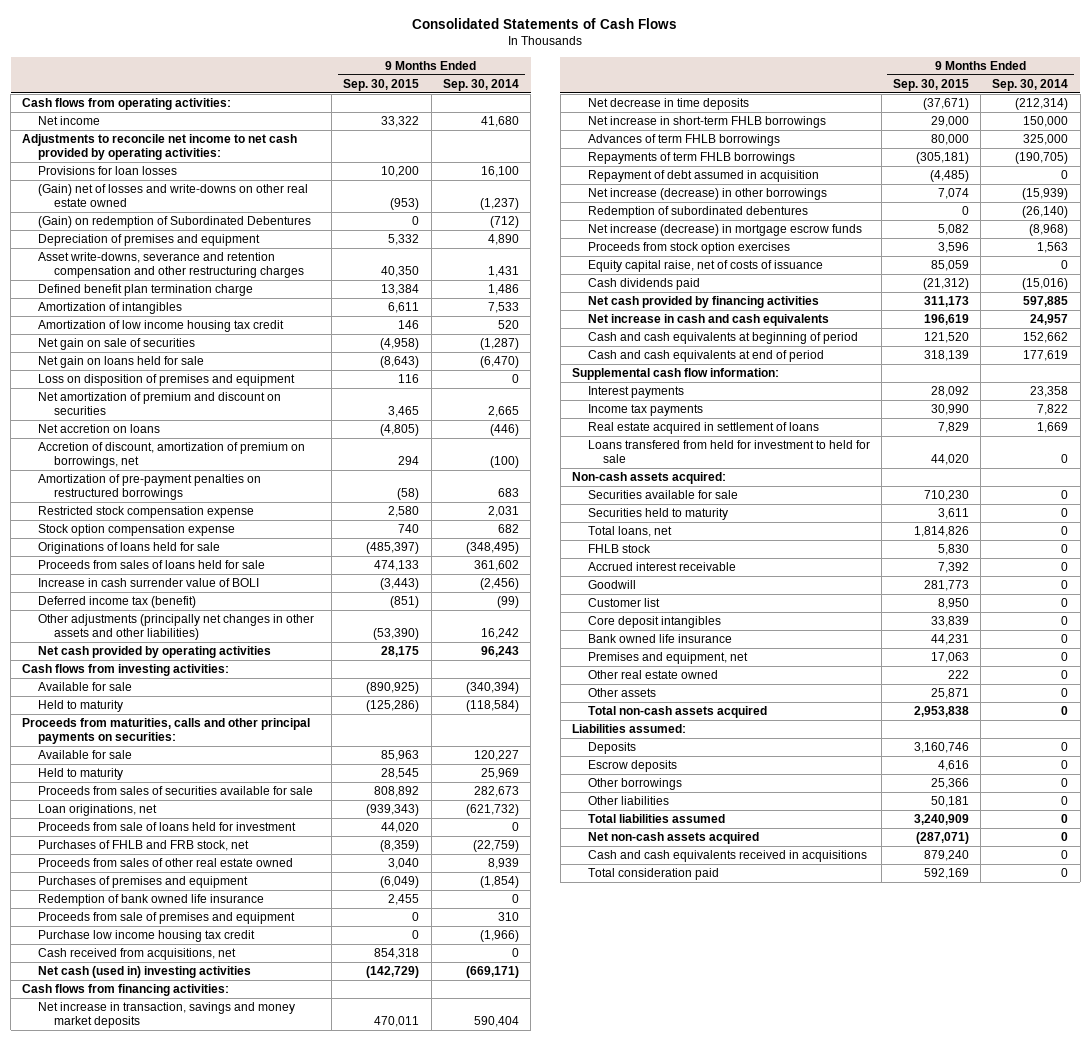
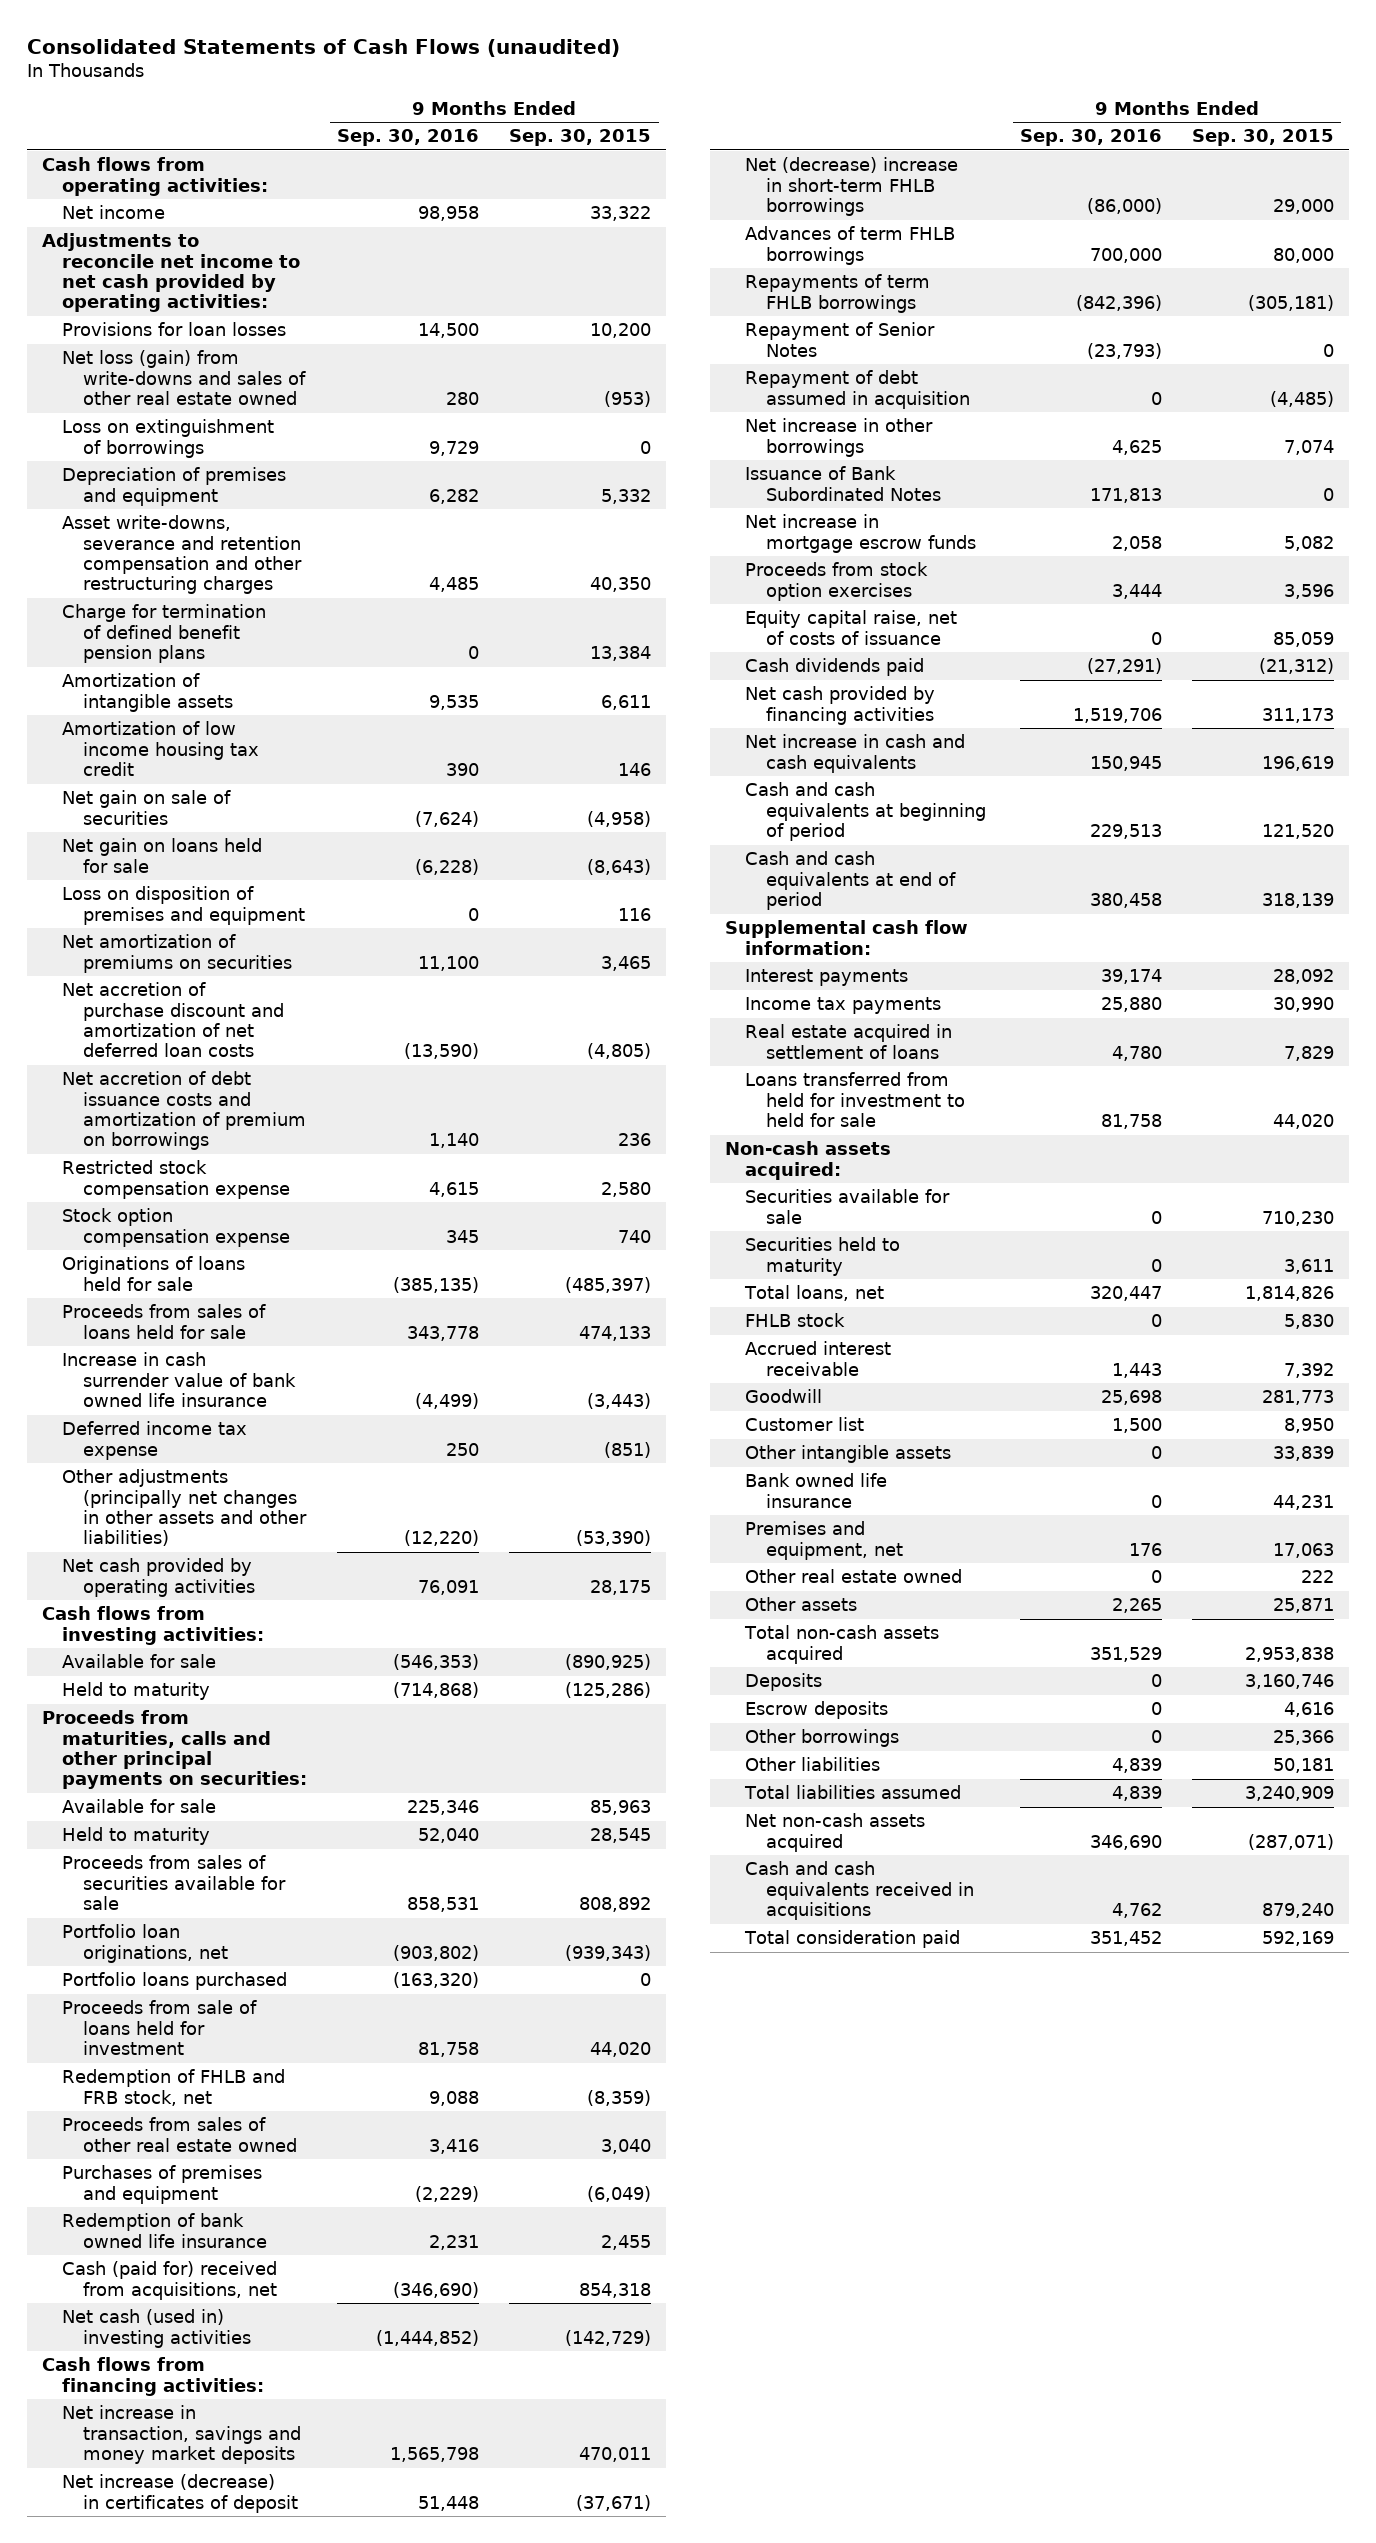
- Consolidated Statements of Cash Flows
+ Consolidated Statements of Cash Flows (unaudited)
- | 9 Months Ended Sep. 30, 2015 | 9 Months Ended Sep. 30, 2014
+ | 9 Months Ended Sep. 30, 2016 | 9 Months Ended Sep. 30, 2015
- (Gain) net of losses and write-downs on other real estate owned | (953) | (1,237)
- (Gain) on redemption of Subordinated Debentures | 0 | (712)
+ Net loss (gain) from write-downs and sales of other real estate owned | 280 | (953)
+ Loss on extinguishment of borrowings | 9,729 | 0
- Defined benefit plan termination charge | 13,384 | 1,486
- Amortization of intangibles | 6,611 | 7,533
+ Charge for termination of defined benefit pension plans | 0 | 13,384
+ Amortization of intangible assets | 9,535 | 6,611
- Net amortization of premium and discount on securities | 3,465 | 2,665
- Net accretion on loans | (4,805) | (446)
- Accretion of discount, amortization of premium on borrowings, net | 294 | (100)
- Amortization of pre-payment penalties on restructured borrowings | (58) | 683
+ Net amortization of premiums on securities | 11,100 | 3,465
+ Net accretion of purchase discount and amortization of net deferred loan costs | (13,590) | (4,805)
+ Net accretion of debt issuance costs and amortization of premium on borrowings | 1,140 | 236
- Increase in cash surrender value of BOLI | (3,443) | (2,456)
- Deferred income tax (benefit) | (851) | (99)
+ Increase in cash surrender value of bank owned life insurance | (4,499) | (3,443)
+ Deferred income tax expense | 250 | (851)
- Loan originations, net | (939,343) | (621,732)
+ Portfolio loan originations, net | (903,802) | (939,343)
+ Portfolio loans purchased | (163,320) | 0
- Purchases of FHLB and FRB stock, net | (8,359) | (22,759)
+ Redemption of FHLB and FRB stock, net | 9,088 | (8,359)
- Proceeds from sale of premises and equipment | 0 | 310
- Purchase low income housing tax credit | 0 | (1,966)
- Cash received from acquisitions, net | 854,318 | 0
+ Cash (paid for) received from acquisitions, net | (346,690) | 854,318
- Net decrease in time deposits | (37,671) | (212,314)
- Net increase in short-term FHLB borrowings | 29,000 | 150,000
+ Net increase (decrease) in certificates of deposit | 51,448 | (37,671)
+ Net (decrease) increase in short-term FHLB borrowings | (86,000) | 29,000
+ Repayment of Senior Notes | (23,793) | 0
- Net increase (decrease) in other borrowings | 7,074 | (15,939)
- Redemption of subordinated debentures | 0 | (26,140)
- Net increase (decrease) in mortgage escrow funds | 5,082 | (8,968)
+ Net increase in other borrowings | 4,625 | 7,074
+ Issuance of Bank Subordinated Notes | 171,813 | 0
+ Net increase in mortgage escrow funds | 2,058 | 5,082
- Loans transfered from held for investment to held for sale | 44,020 | 0
+ Loans transferred from held for investment to held for sale | 81,758 | 44,020
- Core deposit intangibles | 33,839 | 0
+ Other intangible assets | 0 | 33,839
- Liabilities assumed:

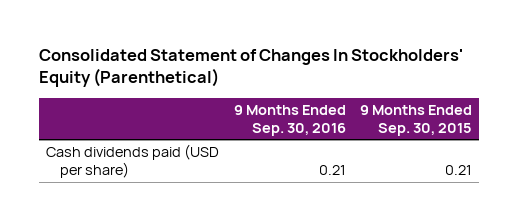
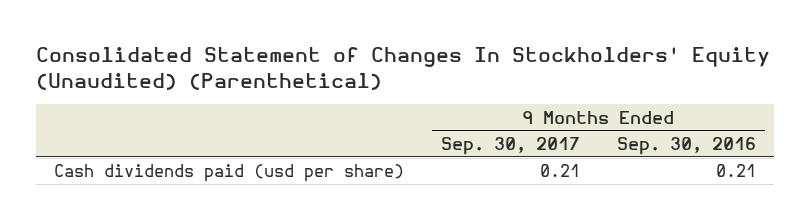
- Consolidated Statement of Changes In Stockholders' Equity (Parenthetical)
+ Consolidated Statement of Changes In Stockholders' Equity (Unaudited) (Parenthetical)
- | 9 Months Ended Sep. 30, 2016 | 9 Months Ended Sep. 30, 2015
+ | 9 Months Ended Sep. 30, 2017 | 9 Months Ended Sep. 30, 2016
- Cash dividends paid (USD per share) | 0.21 | 0.21
+ Cash dividends paid (usd per share) | 0.21 | 0.21

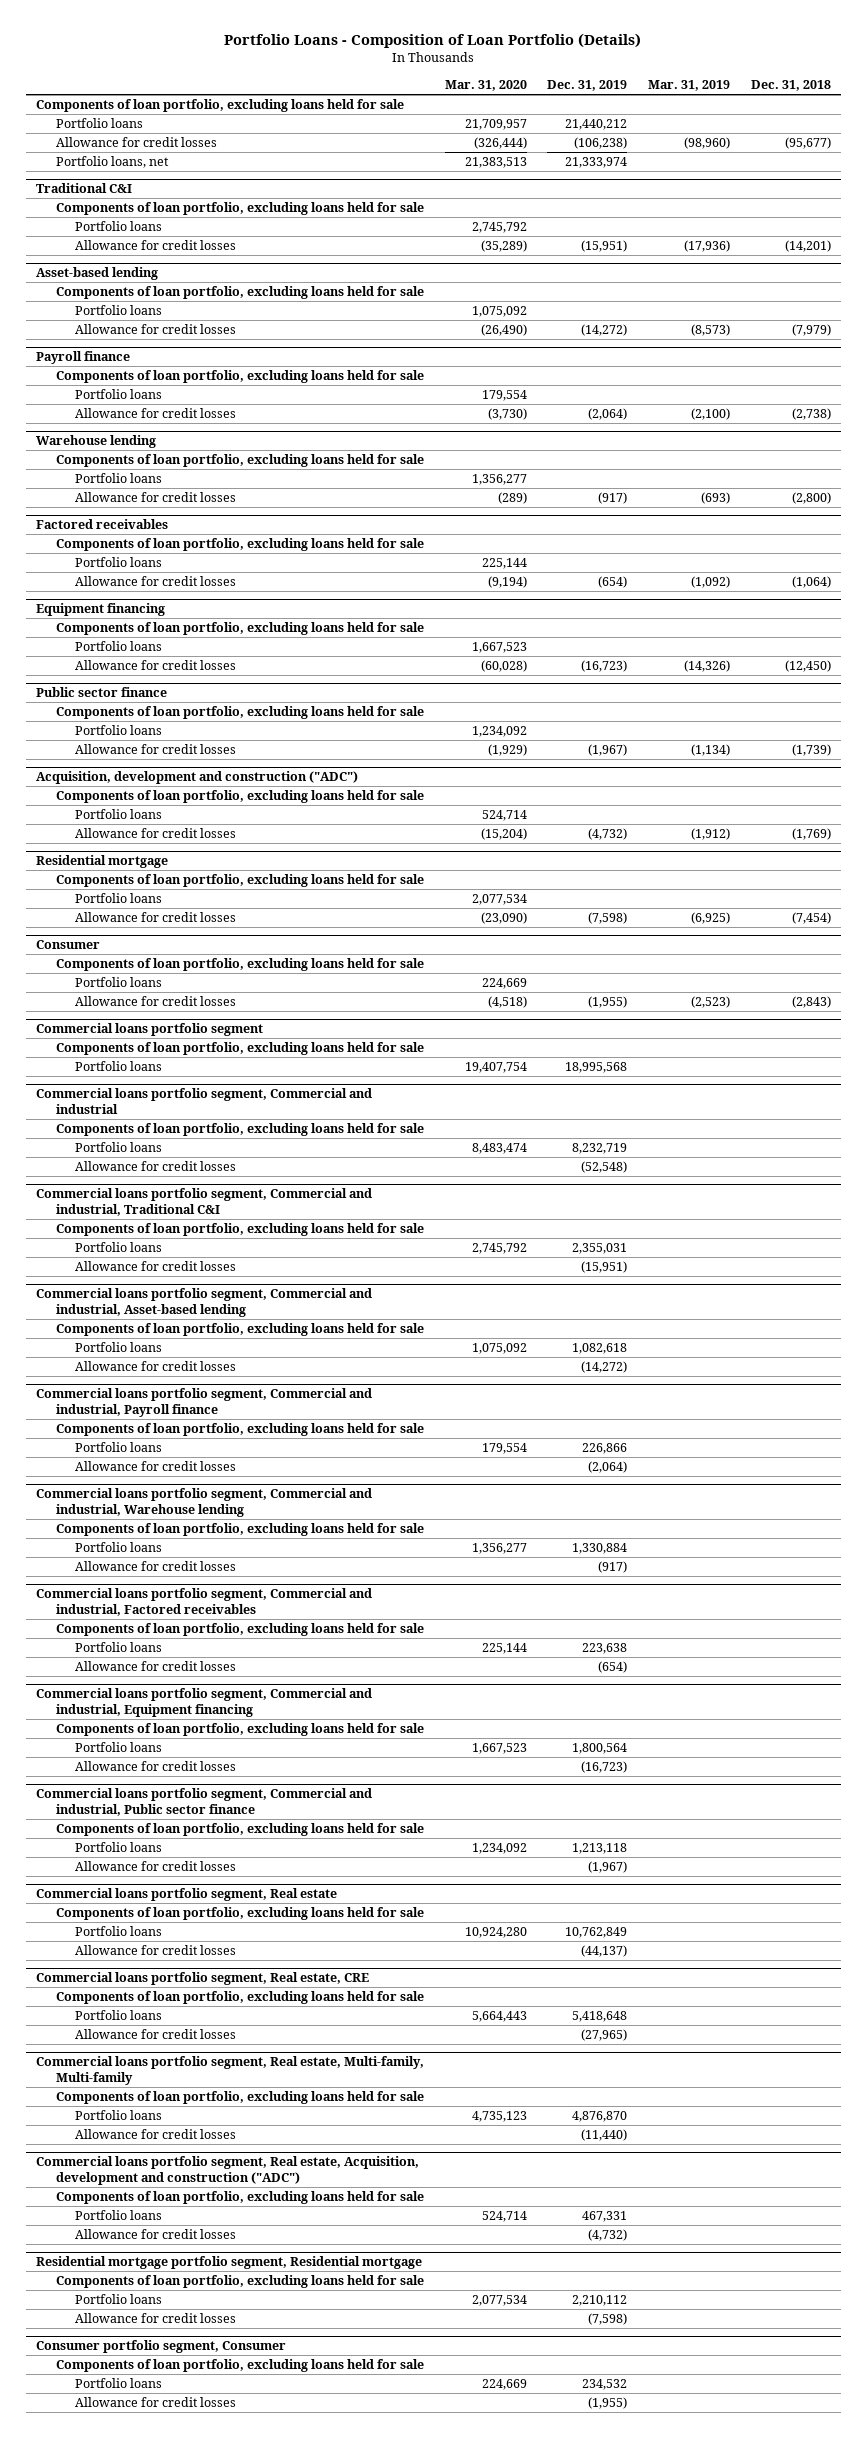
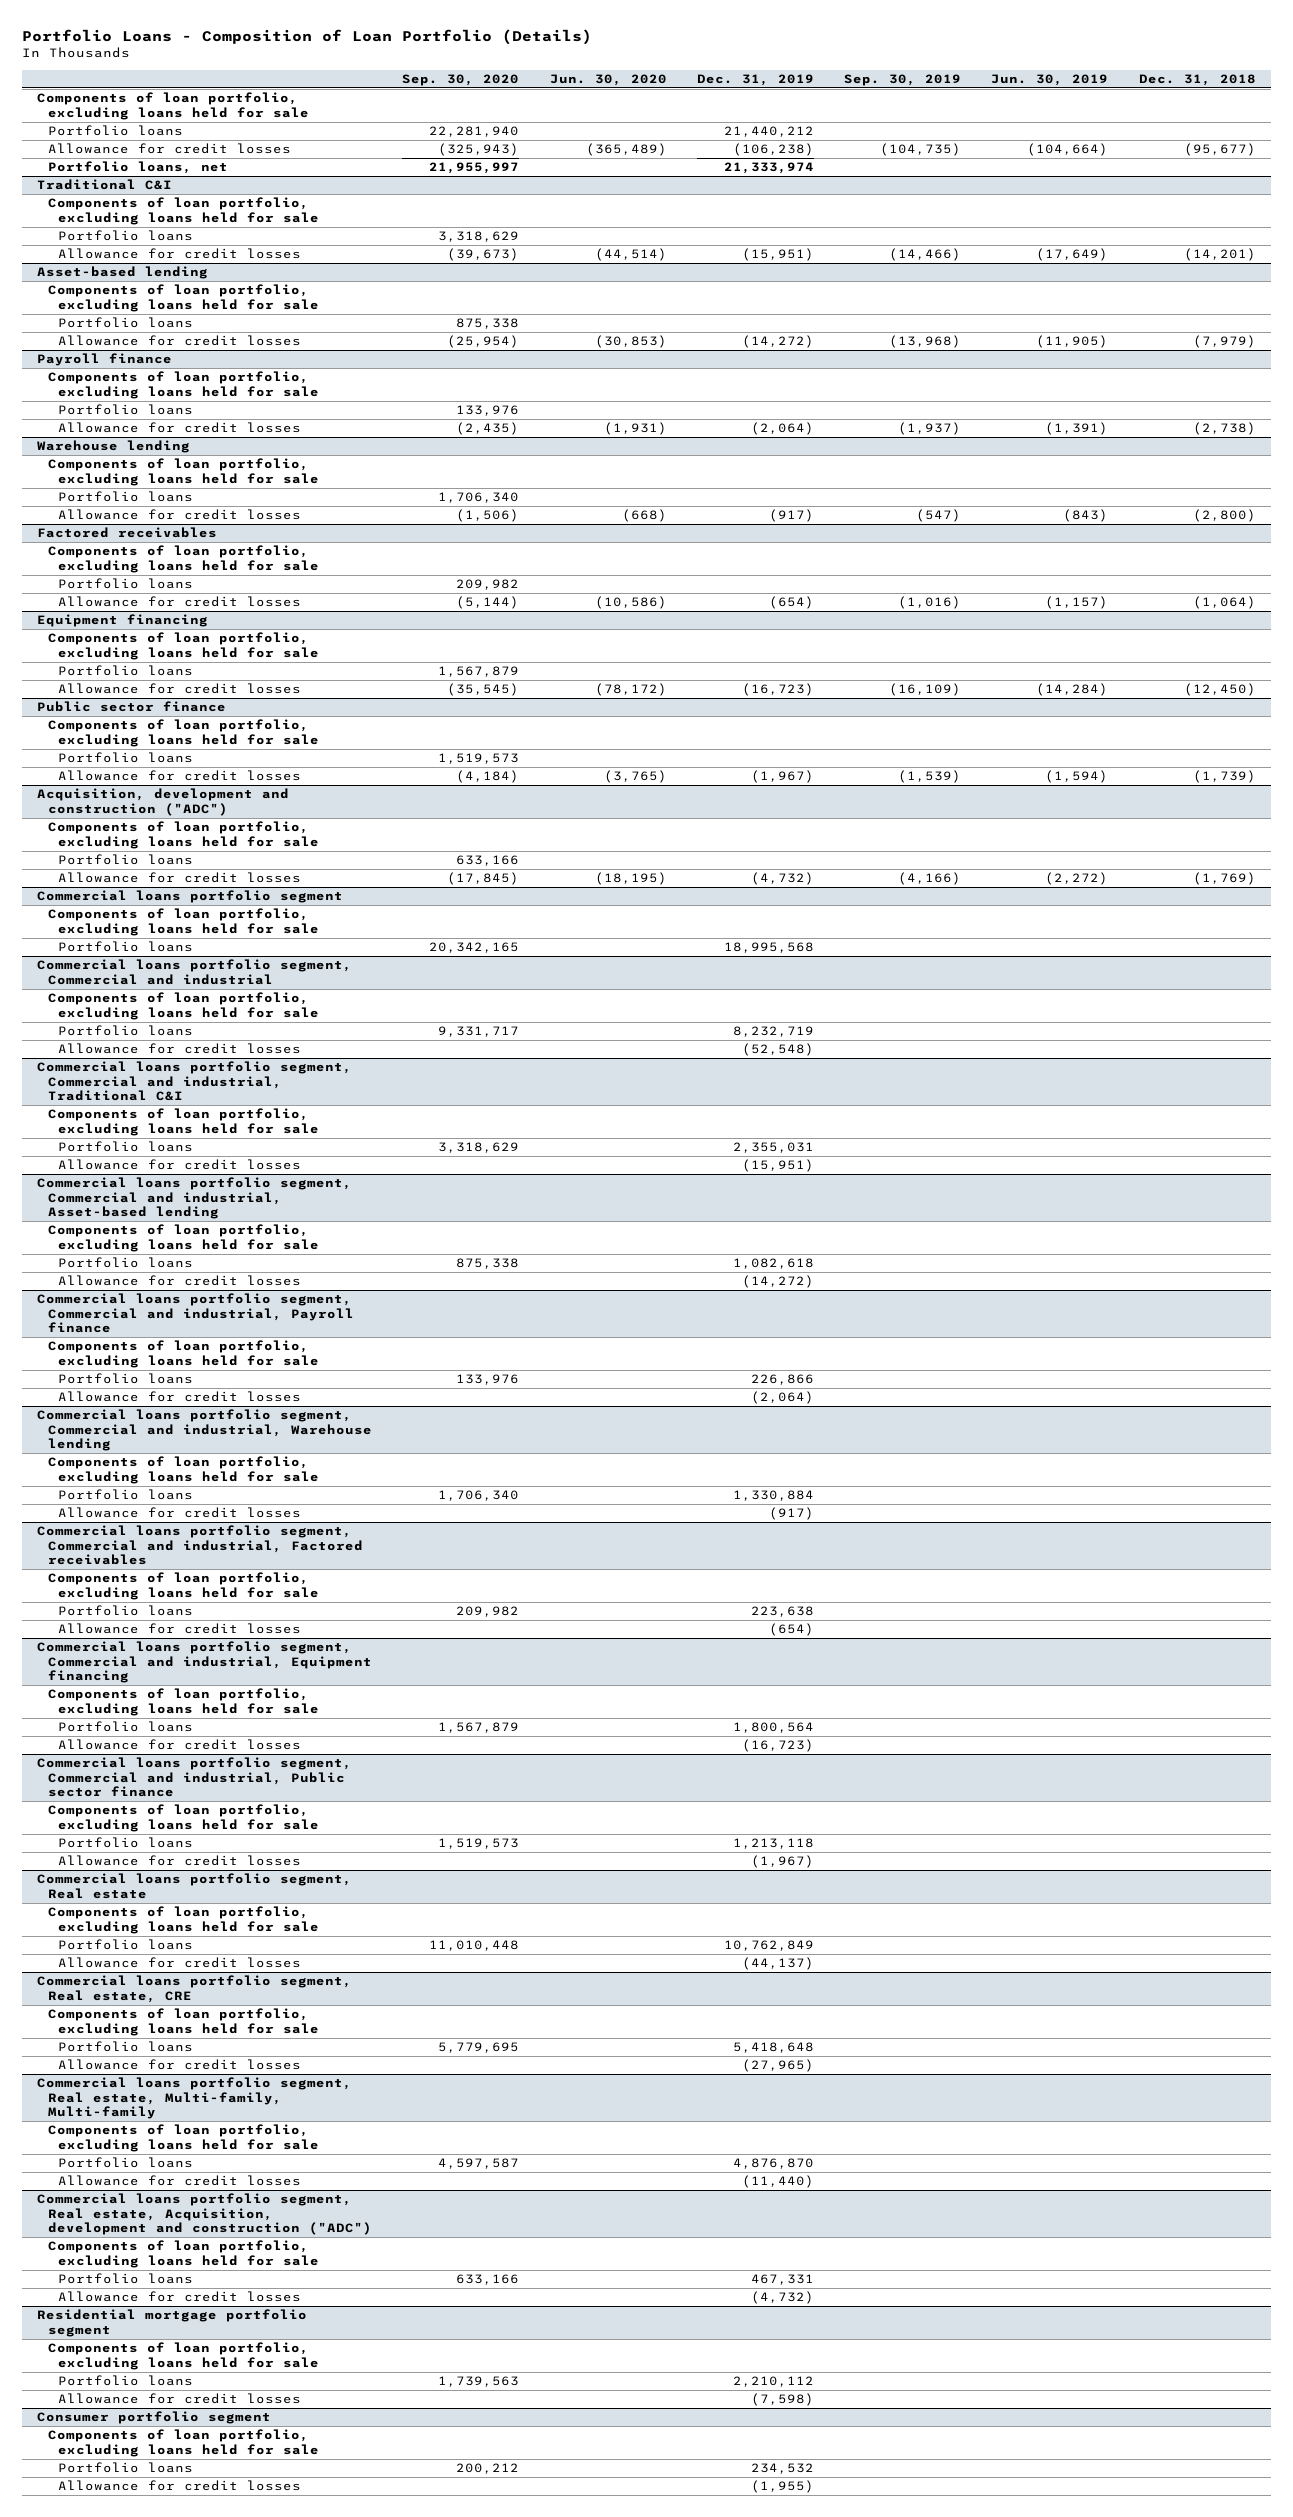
- | Mar. 31, 2020 | Dec. 31, 2019 | Mar. 31, 2019 | Dec. 31, 2018
+ | Sep. 30, 2020 | Jun. 30, 2020 | Dec. 31, 2019 | Sep. 30, 2019 | Jun. 30, 2019 | Dec. 31, 2018
- Residential mortgage
- Components of loan portfolio, excluding loans held for sale
- Portfolio loans | 2,077,534 | | |
- Allowance for credit losses | (23,090) | (7,598) | (6,925) | (7,454)
- Consumer
- Components of loan portfolio, excluding loans held for sale
- Portfolio loans | 224,669 | | |
- Allowance for credit losses | (4,518) | (1,955) | (2,523) | (2,843)
- Residential mortgage portfolio segment, Residential mortgage
+ Residential mortgage portfolio segment
- Consumer portfolio segment, Consumer
+ Consumer portfolio segment

